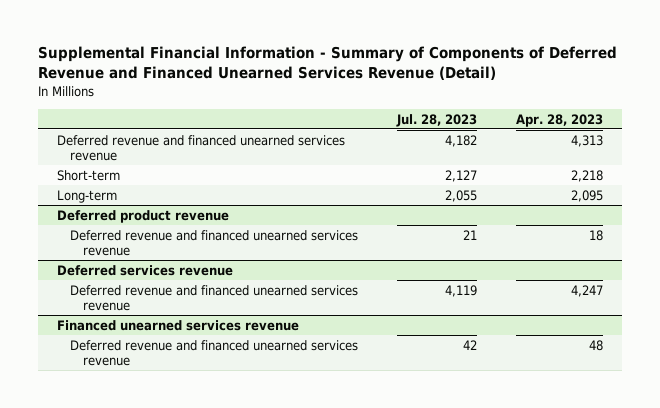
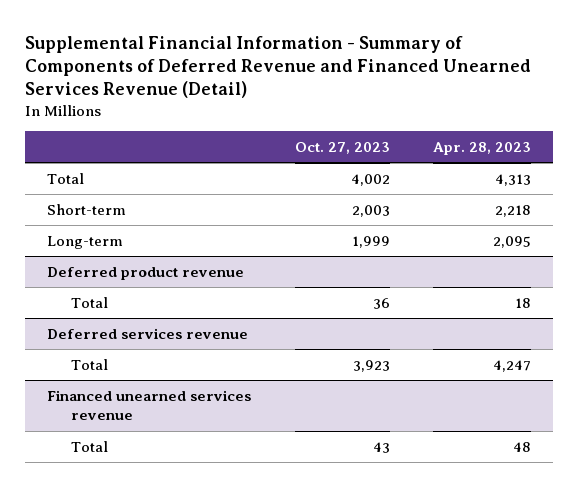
- | Jul. 28, 2023 | Apr. 28, 2023
+ | Oct. 27, 2023 | Apr. 28, 2023
- Deferred revenue and financed unearned services revenue | 4,182 | 4,313
+ Total | 4,002 | 4,313
@ Deferred product revenue
- Deferred revenue and financed unearned services revenue | 21 | 18
+ Total | 36 | 18
@ Deferred services revenue
- Deferred revenue and financed unearned services revenue | 4,119 | 4,247
+ Total | 3,923 | 4,247
@ Financed unearned services revenue
- Deferred revenue and financed unearned services revenue | 42 | 48
+ Total | 43 | 48

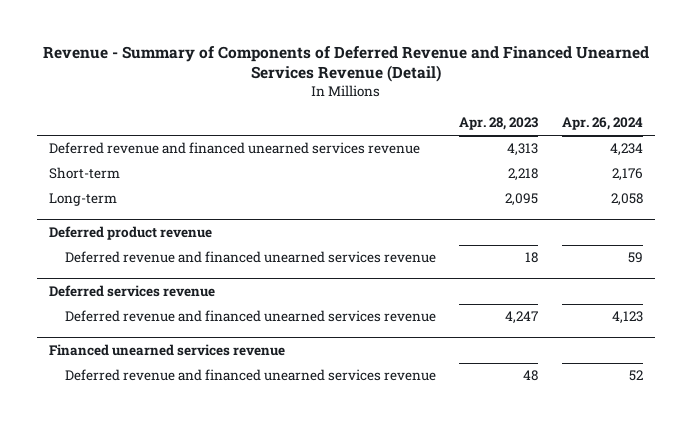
- Supplemental Financial Information - Summary of Components of Deferred Revenue and Financed Unearned Services Revenue (Detail)
+ Revenue - Summary of Components of Deferred Revenue and Financed Unearned Services Revenue (Detail)
- | Oct. 27, 2023 | Apr. 28, 2023
+ | Apr. 28, 2023 | Apr. 26, 2024
- Total | 4,002 | 4,313
+ Deferred revenue and financed unearned services revenue | 4,313 | 4,234
@ Deferred product revenue
- Total | 36 | 18
+ Deferred revenue and financed unearned services revenue | 18 | 59
@ Deferred services revenue
- Total | 3,923 | 4,247
+ Deferred revenue and financed unearned services revenue | 4,247 | 4,123
@ Financed unearned services revenue
- Total | 43 | 48
+ Deferred revenue and financed unearned services revenue | 48 | 52

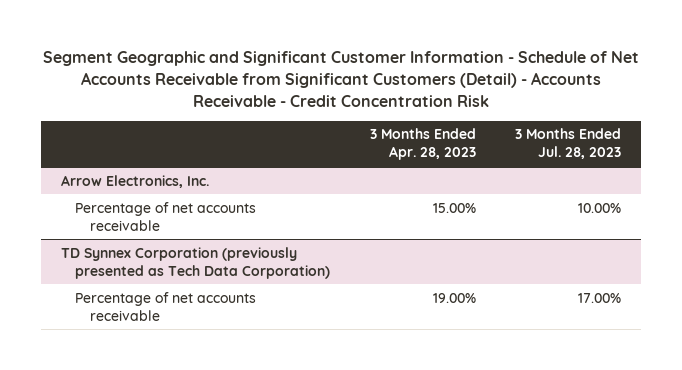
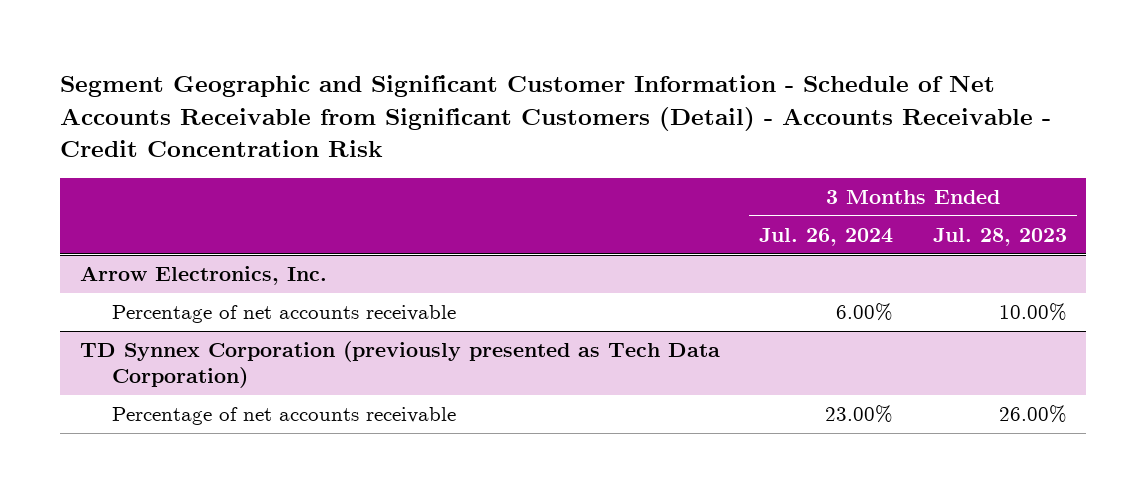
- | 3 Months Ended Apr. 28, 2023 | 3 Months Ended Jul. 28, 2023
+ | 3 Months Ended Jul. 26, 2024 | 3 Months Ended Jul. 28, 2023
@ TD Synnex Corporation (previously presented as Tech Data Corporation)
- Percentage of net accounts receivable | 19.00% | 17.00%
+ Percentage of net accounts receivable | 23.00% | 26.00%

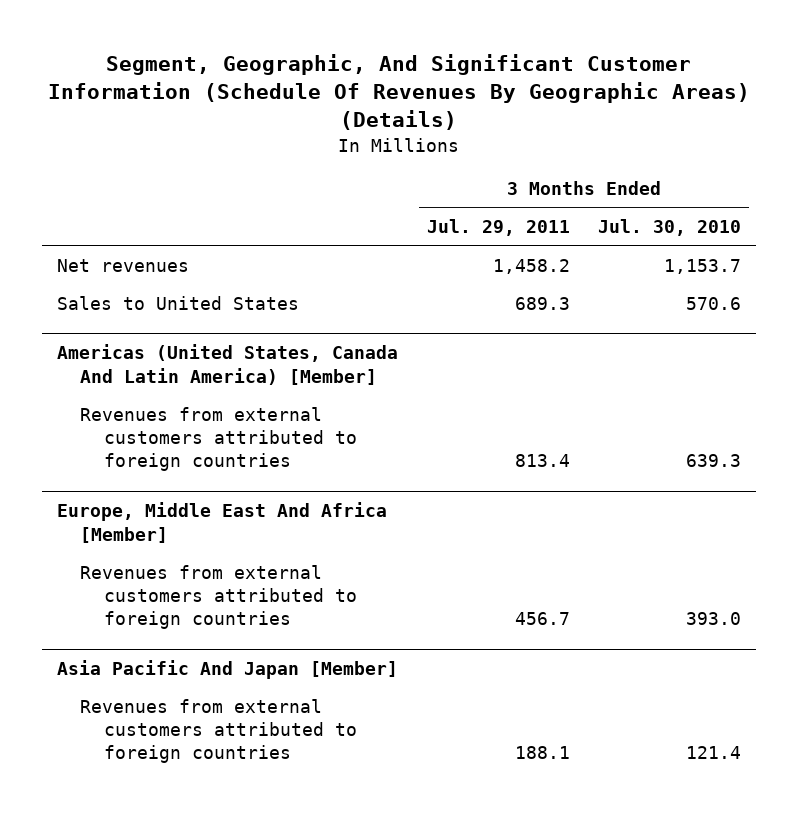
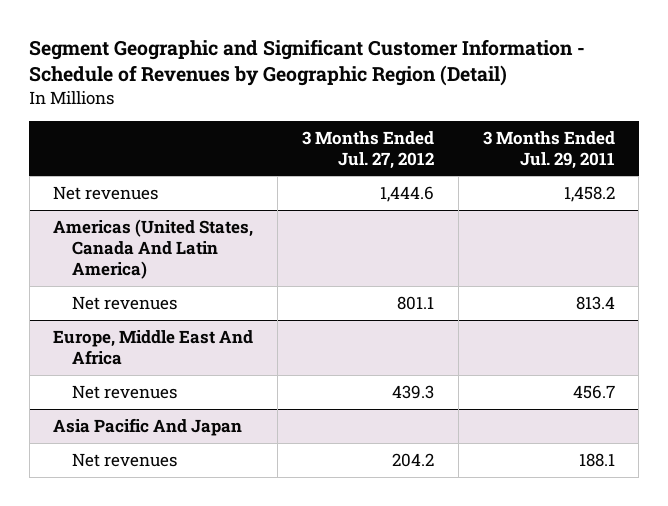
- Segment, Geographic, And Significant Customer Information (Schedule Of Revenues By Geographic Areas) (Details)
+ Segment Geographic and Significant Customer Information - Schedule of Revenues by Geographic Region (Detail)
- | 3 Months Ended Jul. 29, 2011 | 3 Months Ended Jul. 30, 2010
+ | 3 Months Ended Jul. 27, 2012 | 3 Months Ended Jul. 29, 2011
- Sales to United States | 689.3 | 570.6
- Americas (United States, Canada And Latin America) [Member]
- Revenues from external customers attributed to foreign countries | 813.4 | 639.3
- Europe, Middle East And Africa [Member]
- Revenues from external customers attributed to foreign countries | 456.7 | 393.0
- Asia Pacific And Japan [Member]
- Revenues from external customers attributed to foreign countries | 188.1 | 121.4
+ Americas (United States, Canada And Latin America)
+ Net revenues | 801.1 | 813.4
+ Europe, Middle East And Africa
+ Net revenues | 439.3 | 456.7
+ Asia Pacific And Japan
+ Net revenues | 204.2 | 188.1

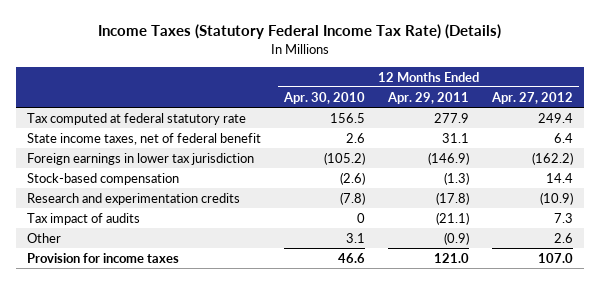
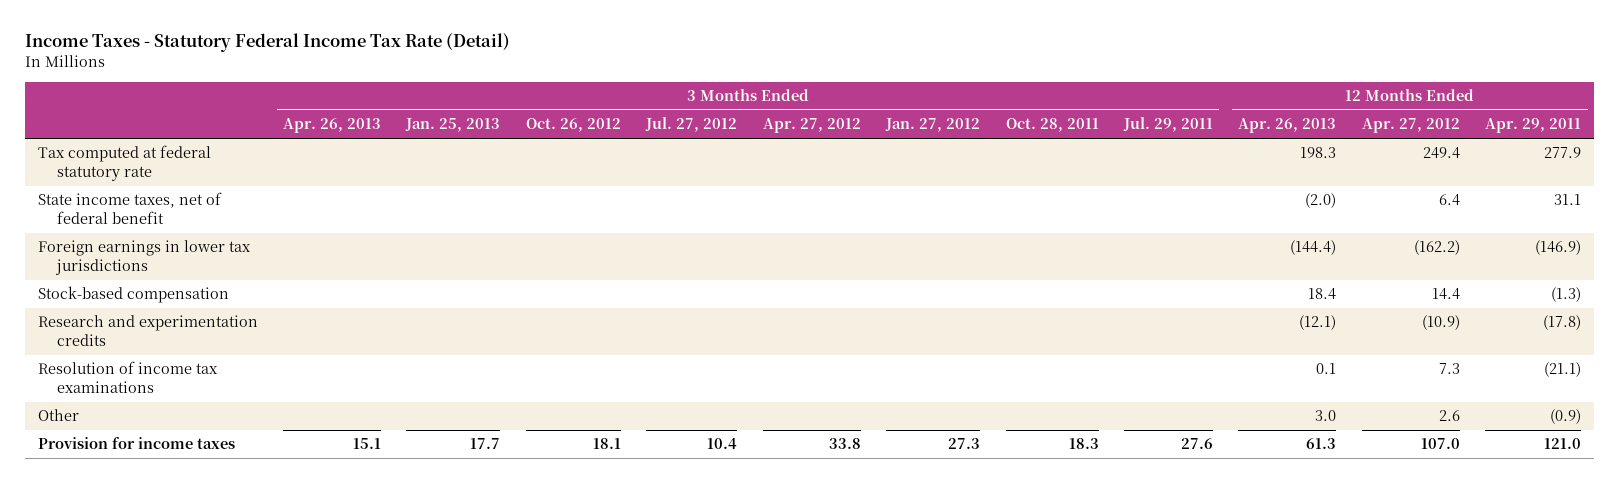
- Income Taxes (Statutory Federal Income Tax Rate) (Details)
+ Income Taxes - Statutory Federal Income Tax Rate (Detail)
- | 12 Months Ended Apr. 30, 2010 | 12 Months Ended Apr. 29, 2011 | 12 Months Ended Apr. 27, 2012
+ | 3 Months Ended Apr. 26, 2013 | 3 Months Ended Jan. 25, 2013 | 3 Months Ended Oct. 26, 2012 | 3 Months Ended Jul. 27, 2012 | 3 Months Ended Apr. 27, 2012 | 3 Months Ended Jan. 27, 2012 | 3 Months Ended Oct. 28, 2011 | 3 Months Ended Jul. 29, 2011 | 12 Months Ended Apr. 26, 2013 | 12 Months Ended Apr. 27, 2012 | 12 Months Ended Apr. 29, 2011
- Foreign earnings in lower tax jurisdiction | (105.2) | (146.9) | (162.2)
+ Foreign earnings in lower tax jurisdictions | | | | | | | | | (144.4) | (162.2) | (146.9)
- Tax impact of audits | 0 | (21.1) | 7.3
+ Resolution of income tax examinations | | | | | | | | | 0.1 | 7.3 | (21.1)

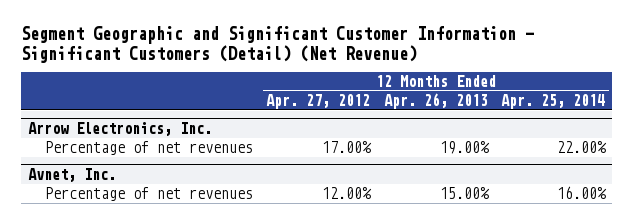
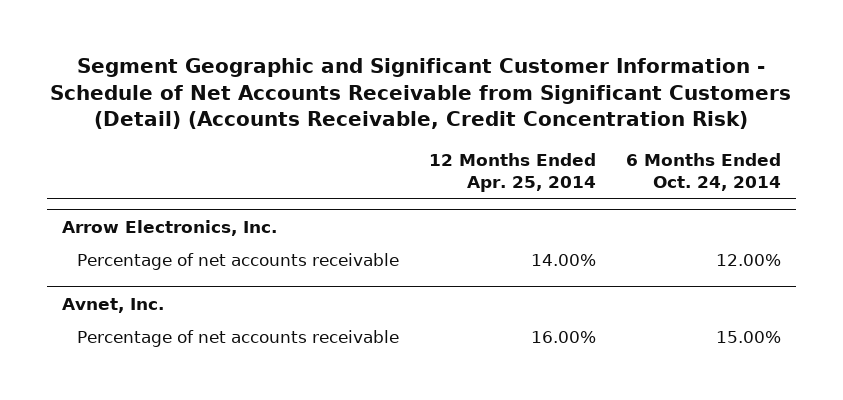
- Segment Geographic and Significant Customer Information - Significant Customers (Detail) (Net Revenue)
+ Segment Geographic and Significant Customer Information - Schedule of Net Accounts Receivable from Significant Customers (Detail) (Accounts Receivable, Credit Concentration Risk)
- | 12 Months Ended Apr. 27, 2012 | 12 Months Ended Apr. 26, 2013 | 12 Months Ended Apr. 25, 2014
+ | 12 Months Ended Apr. 25, 2014 | 6 Months Ended Oct. 24, 2014
@ Arrow Electronics, Inc.
- Percentage of net revenues | 17.00% | 19.00% | 22.00%
+ Percentage of net accounts receivable | 14.00% | 12.00%
@ Avnet, Inc.
- Percentage of net revenues | 12.00% | 15.00% | 16.00%
+ Percentage of net accounts receivable | 16.00% | 15.00%

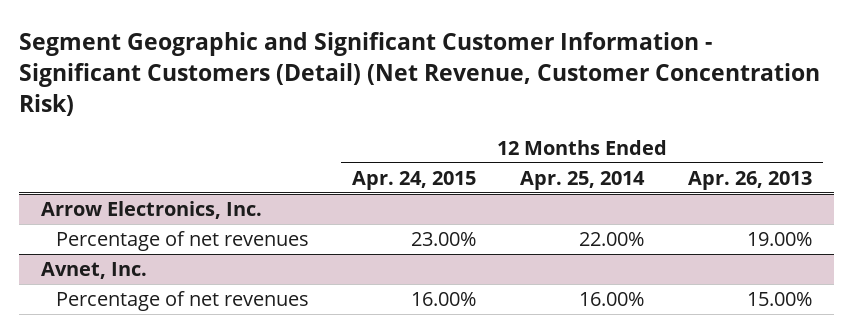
- Segment Geographic and Significant Customer Information - Schedule of Net Accounts Receivable from Significant Customers (Detail) (Accounts Receivable, Credit Concentration Risk)
+ Segment Geographic and Significant Customer Information - Significant Customers (Detail) (Net Revenue, Customer Concentration Risk)
- | 12 Months Ended Apr. 25, 2014 | 6 Months Ended Oct. 24, 2014
+ | 12 Months Ended Apr. 24, 2015 | 12 Months Ended Apr. 25, 2014 | 12 Months Ended Apr. 26, 2013
@ Arrow Electronics, Inc.
- Percentage of net accounts receivable | 14.00% | 12.00%
+ Percentage of net revenues | 23.00% | 22.00% | 19.00%
@ Avnet, Inc.
- Percentage of net accounts receivable | 16.00% | 15.00%
+ Percentage of net revenues | 16.00% | 16.00% | 15.00%

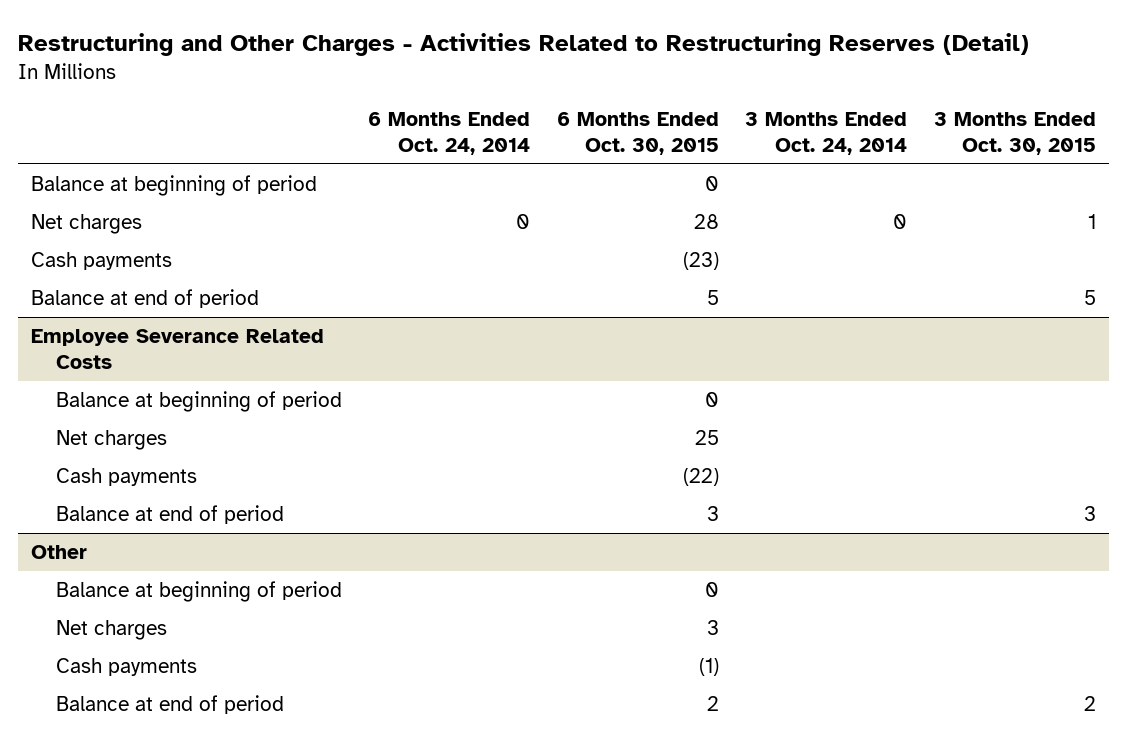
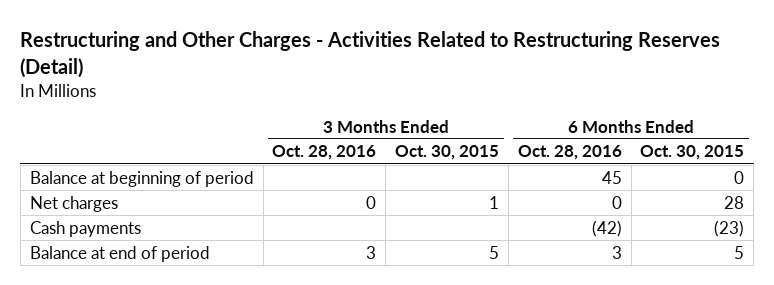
- | 6 Months Ended Oct. 24, 2014 | 6 Months Ended Oct. 30, 2015 | 3 Months Ended Oct. 24, 2014 | 3 Months Ended Oct. 30, 2015
+ | 3 Months Ended Oct. 28, 2016 | 3 Months Ended Oct. 30, 2015 | 6 Months Ended Oct. 28, 2016 | 6 Months Ended Oct. 30, 2015
- Employee Severance Related Costs
- Balance at beginning of period | | 0 | |
- Net charges | | 25 | |
- Cash payments | | (22) | |
- Balance at end of period | | 3 | | 3
- Other
- Balance at beginning of period | | 0 | |
- Net charges | | 3 | |
- Cash payments | | (1) | |
- Balance at end of period | | 2 | | 2

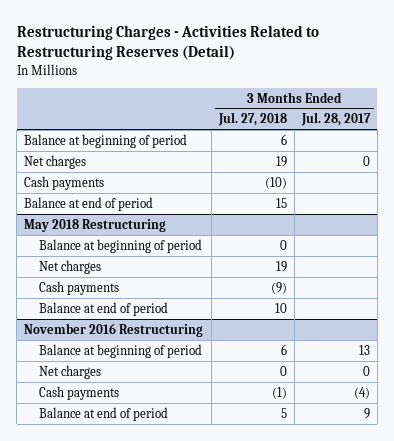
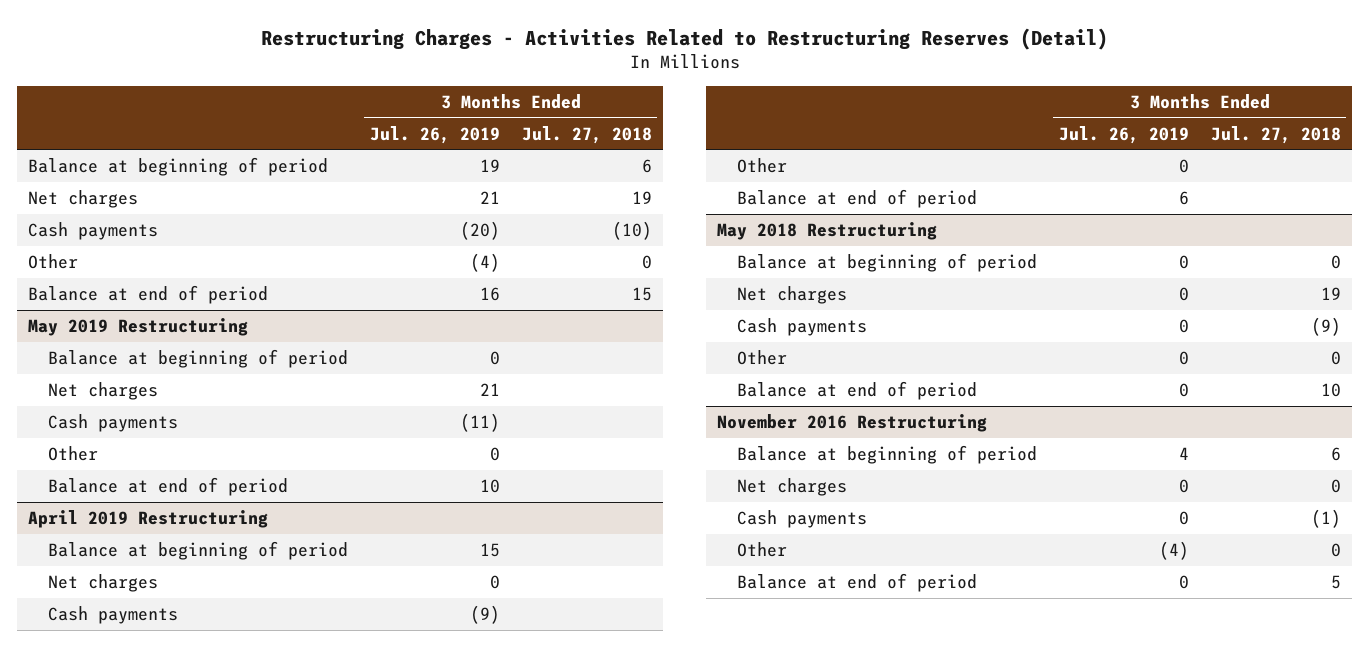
- | 3 Months Ended Jul. 27, 2018 | 3 Months Ended Jul. 28, 2017
+ | 3 Months Ended Jul. 26, 2019 | 3 Months Ended Jul. 27, 2018
+ Other | (4) | 0
+ May 2019 Restructuring
+ Balance at beginning of period | 0 |
+ Net charges | 21 |
+ Cash payments | (11) |
+ Other | 0 |
+ Balance at end of period | 10 |
+ April 2019 Restructuring
+ Balance at beginning of period | 15 |
+ Net charges | 0 |
+ Cash payments | (9) |
+ Other | 0 |
+ Balance at end of period | 6 |
@ May 2018 Restructuring
+ Other | 0 | 0
@ November 2016 Restructuring
+ Other | (4) | 0

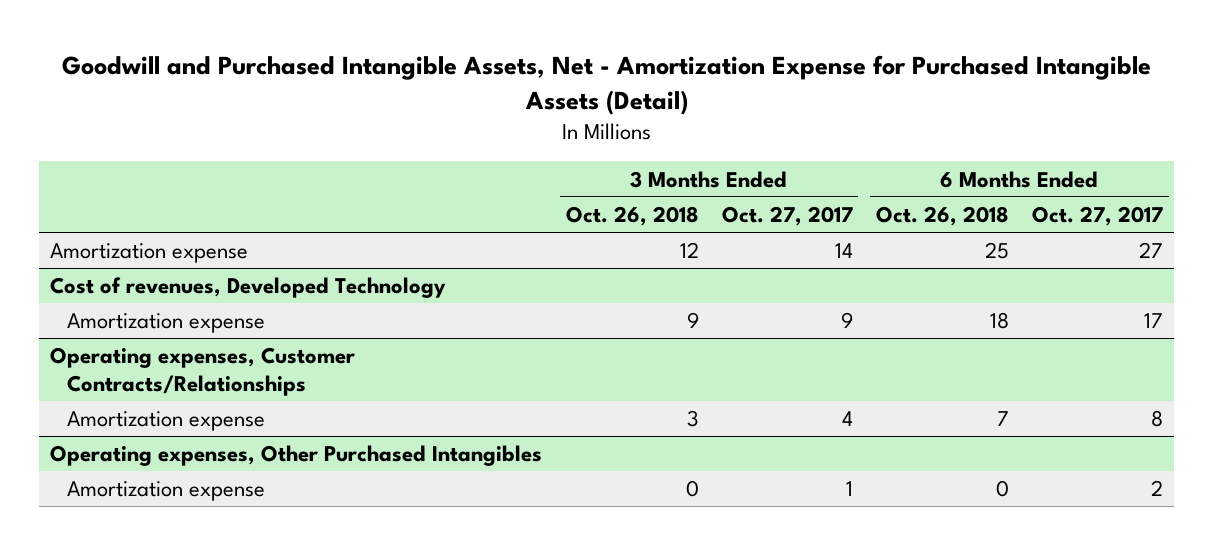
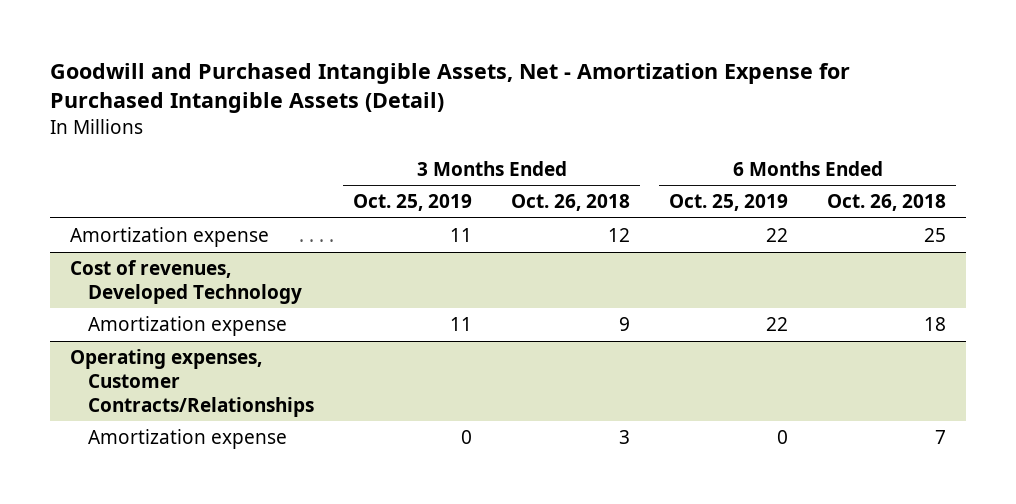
- | 3 Months Ended Oct. 26, 2018 | 3 Months Ended Oct. 27, 2017 | 6 Months Ended Oct. 26, 2018 | 6 Months Ended Oct. 27, 2017
+ | 3 Months Ended Oct. 25, 2019 | 3 Months Ended Oct. 26, 2018 | 6 Months Ended Oct. 25, 2019 | 6 Months Ended Oct. 26, 2018
- Operating expenses, Other Purchased Intangibles
- Amortization expense | 0 | 1 | 0 | 2

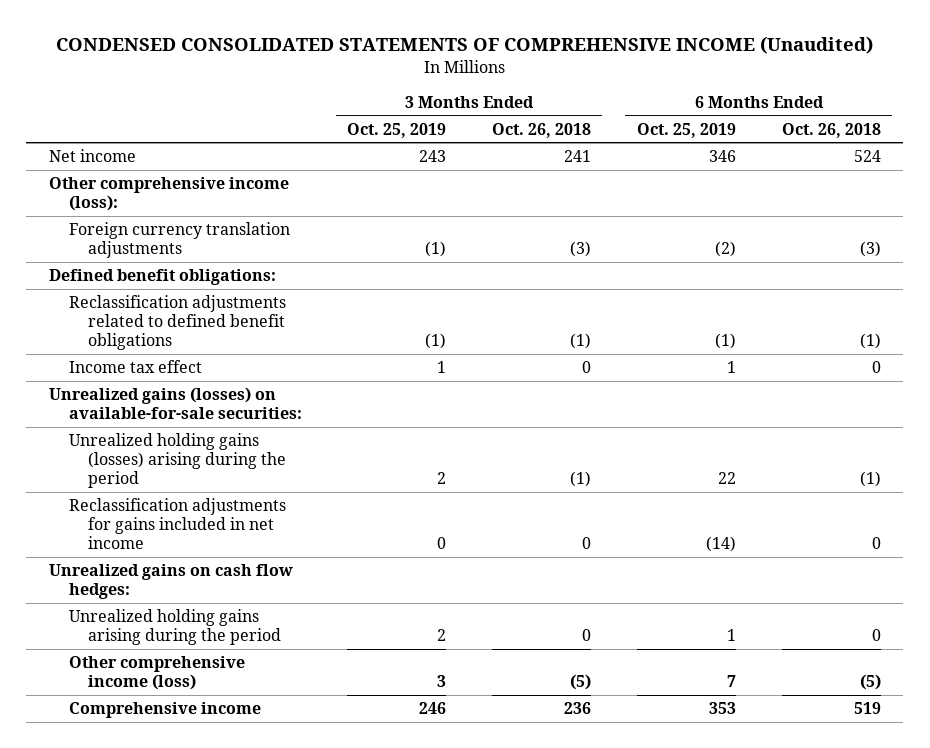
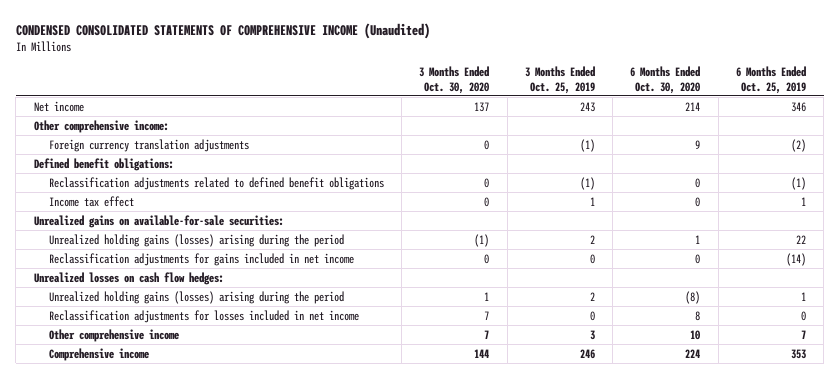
- | 3 Months Ended Oct. 25, 2019 | 3 Months Ended Oct. 26, 2018 | 6 Months Ended Oct. 25, 2019 | 6 Months Ended Oct. 26, 2018
+ | 3 Months Ended Oct. 30, 2020 | 3 Months Ended Oct. 25, 2019 | 6 Months Ended Oct. 30, 2020 | 6 Months Ended Oct. 25, 2019
- Other comprehensive income (loss):
+ Other comprehensive income:
- Unrealized gains (losses) on available-for-sale securities:
+ Unrealized gains on available-for-sale securities:
- Unrealized gains on cash flow hedges:
- Unrealized holding gains arising during the period | 2 | 0 | 1 | 0
- Other comprehensive income (loss) | 3 | (5) | 7 | (5)
+ Unrealized losses on cash flow hedges:
+ Unrealized holding gains (losses) arising during the period | 1 | 2 | (8) | 1
+ Reclassification adjustments for losses included in net income | 7 | 0 | 8 | 0
+ Other comprehensive income | 7 | 3 | 10 | 7

